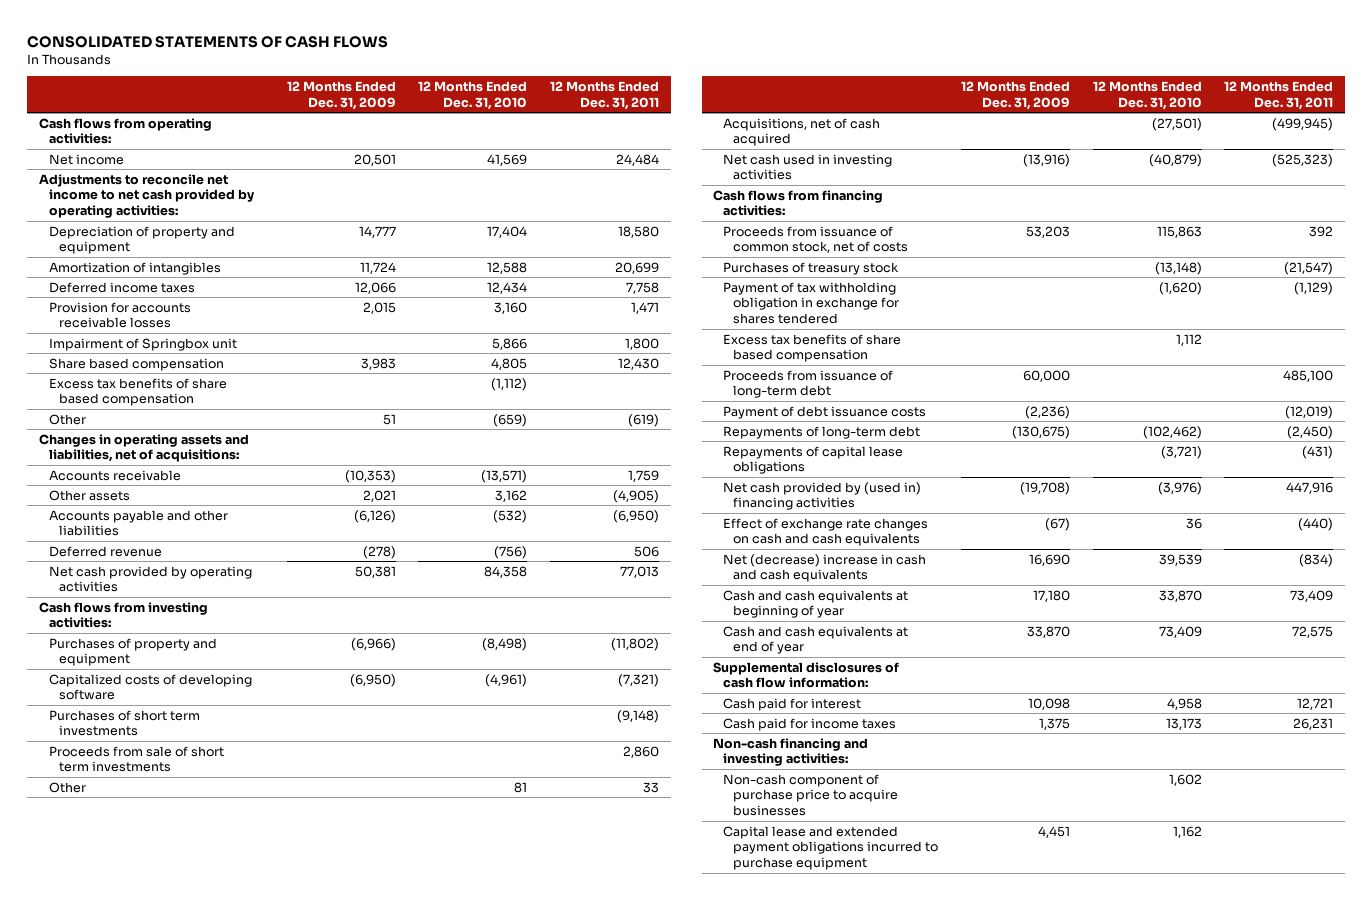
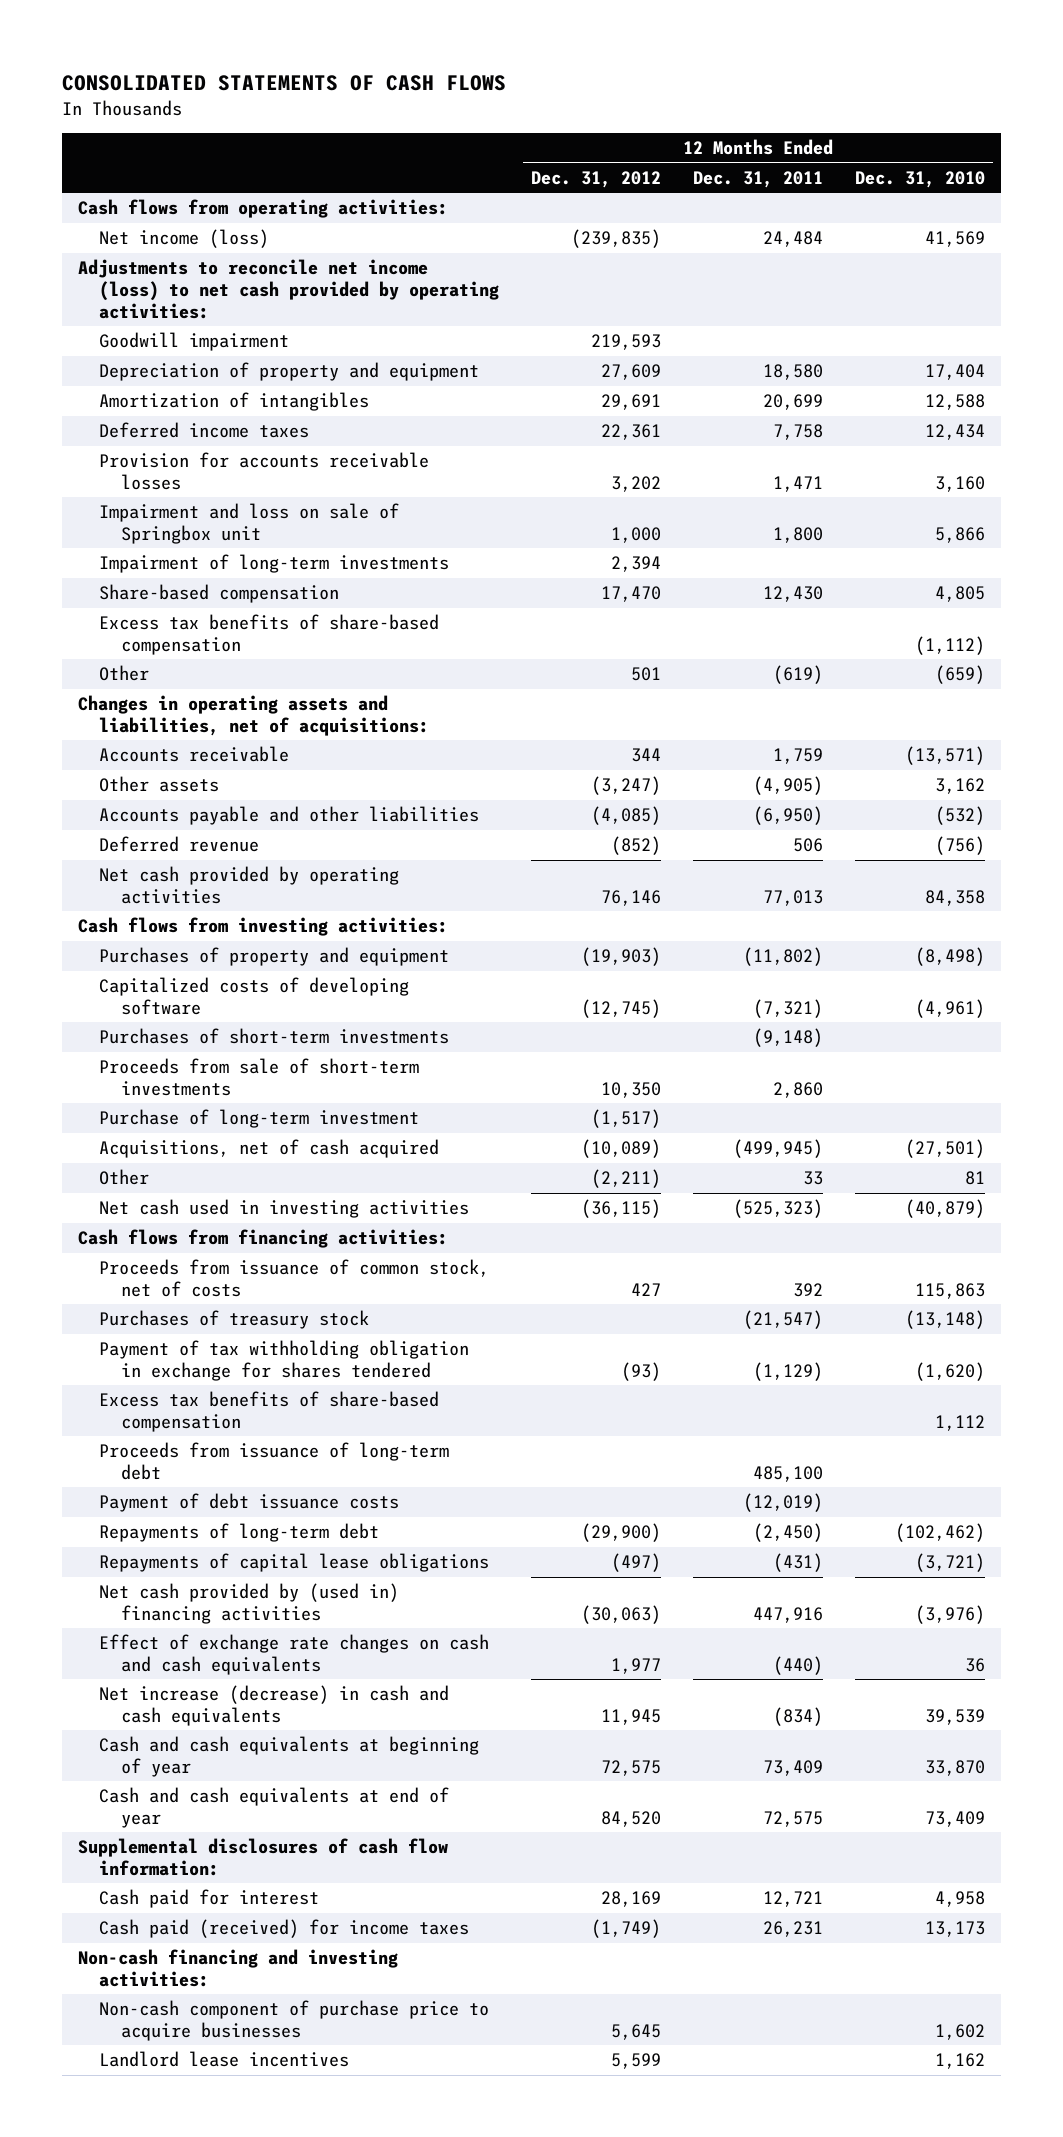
- | 12 Months Ended Dec. 31, 2009 | 12 Months Ended Dec. 31, 2010 | 12 Months Ended Dec. 31, 2011
+ | 12 Months Ended Dec. 31, 2012 | 12 Months Ended Dec. 31, 2011 | 12 Months Ended Dec. 31, 2010
- Net income | 20,501 | 41,569 | 24,484
- Adjustments to reconcile net income to net cash provided by operating activities:
+ Net income (loss) | (239,835) | 24,484 | 41,569
+ Adjustments to reconcile net income (loss) to net cash provided by operating activities:
+ Goodwill impairment | 219,593 | |
- Impairment of Springbox unit | | 5,866 | 1,800
- Share based compensation | 3,983 | 4,805 | 12,430
- Excess tax benefits of share based compensation | | (1,112) |
+ Impairment and loss on sale of Springbox unit | 1,000 | 1,800 | 5,866
+ Impairment of long-term investments | 2,394 | |
+ Share-based compensation | 17,470 | 12,430 | 4,805
+ Excess tax benefits of share-based compensation | | | (1,112)
- Purchases of short term investments | | | (9,148)
- Proceeds from sale of short term investments | | | 2,860
+ Purchases of short-term investments | | (9,148) |
+ Proceeds from sale of short-term investments | 10,350 | 2,860 |
+ Purchase of long-term investment | (1,517) | |
moved down: Other | (2,211) | 33 | 81
- Excess tax benefits of share based compensation | | 1,112 |
+ Excess tax benefits of share-based compensation | | | 1,112
- Net (decrease) increase in cash and cash equivalents | 16,690 | 39,539 | (834)
+ Net increase (decrease) in cash and cash equivalents | 11,945 | (834) | 39,539
- Cash paid for income taxes | 1,375 | 13,173 | 26,231
+ Cash paid (received) for income taxes | (1,749) | 26,231 | 13,173
- Capital lease and extended payment obligations incurred to purchase equipment | 4,451 | 1,162 |
+ Landlord lease incentives | 5,599 | | 1,162

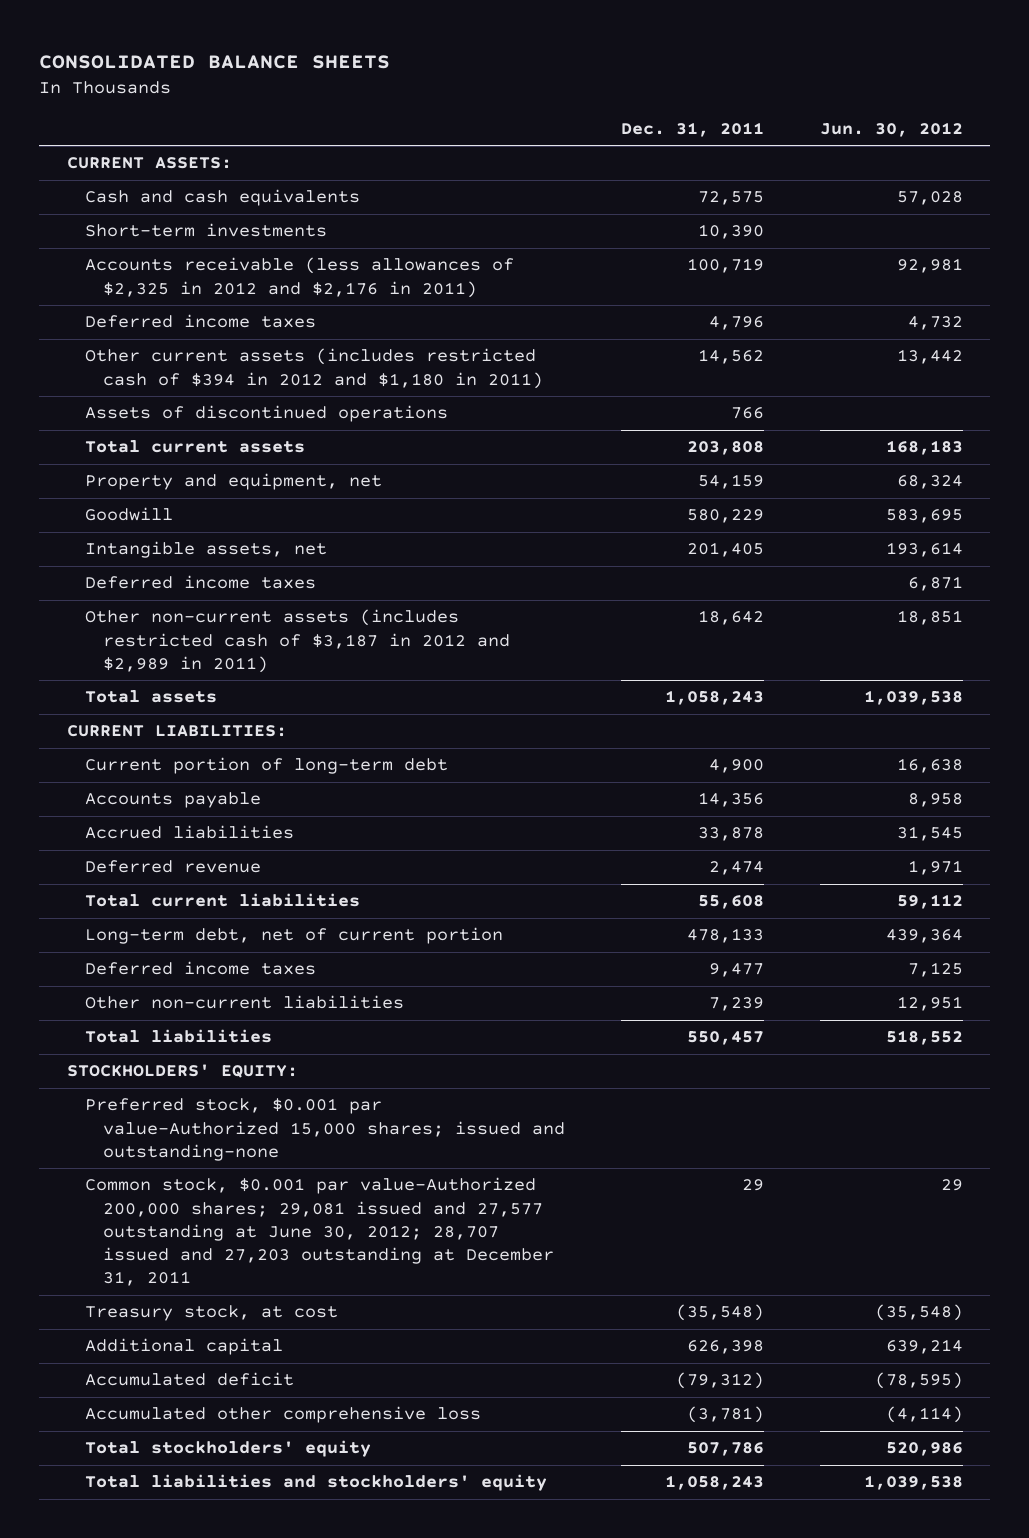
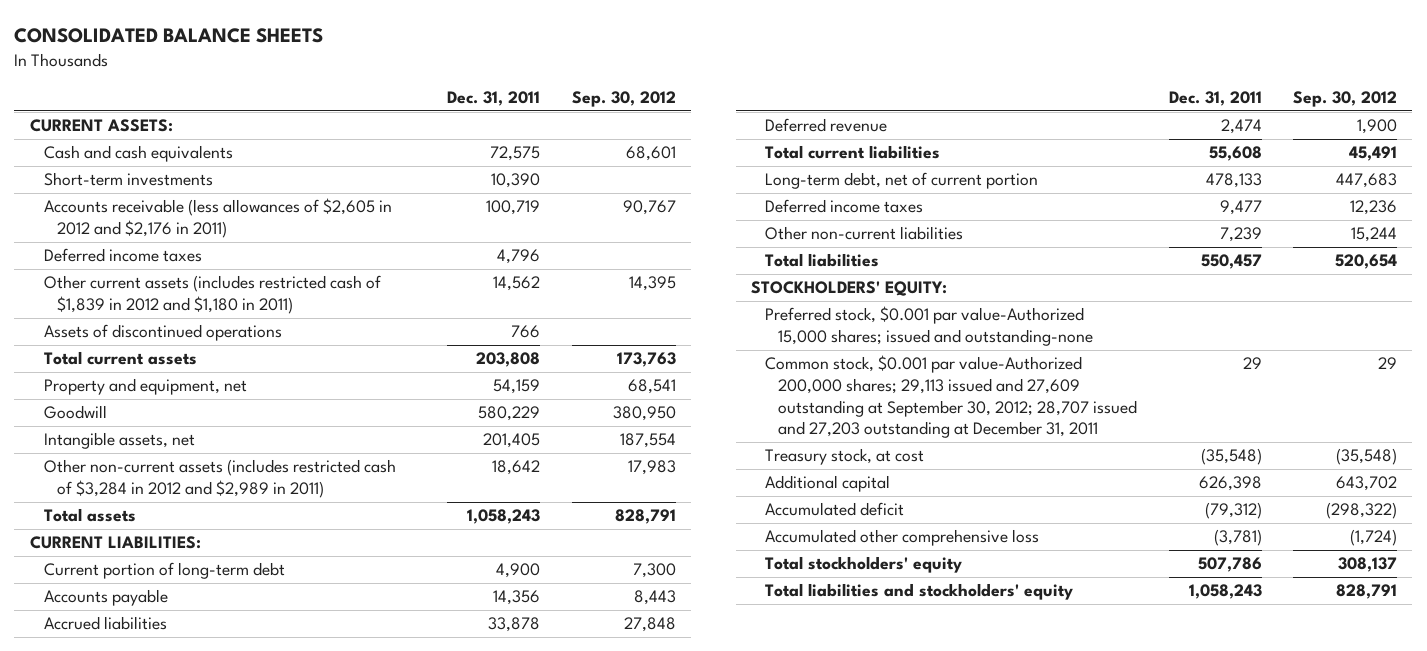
- | Dec. 31, 2011 | Jun. 30, 2012
+ | Dec. 31, 2011 | Sep. 30, 2012
- Accounts receivable (less allowances of $2,325 in 2012 and $2,176 in 2011) | 100,719 | 92,981
+ Accounts receivable (less allowances of $2,605 in 2012 and $2,176 in 2011) | 100,719 | 90,767
- Other current assets (includes restricted cash of $394 in 2012 and $1,180 in 2011) | 14,562 | 13,442
+ Other current assets (includes restricted cash of $1,839 in 2012 and $1,180 in 2011) | 14,562 | 14,395
- Deferred income taxes | | 6,871
- Other non-current assets (includes restricted cash of $3,187 in 2012 and $2,989 in 2011) | 18,642 | 18,851
+ Other non-current assets (includes restricted cash of $3,284 in 2012 and $2,989 in 2011) | 18,642 | 17,983
- Common stock, $0.001 par value-Authorized 200,000 shares; 29,081 issued and 27,577 outstanding at June 30, 2012; 28,707 issued and 27,203 outstanding at December 31, 2011 | 29 | 29
+ Common stock, $0.001 par value-Authorized 200,000 shares; 29,113 issued and 27,609 outstanding at September 30, 2012; 28,707 issued and 27,203 outstanding at December 31, 2011 | 29 | 29

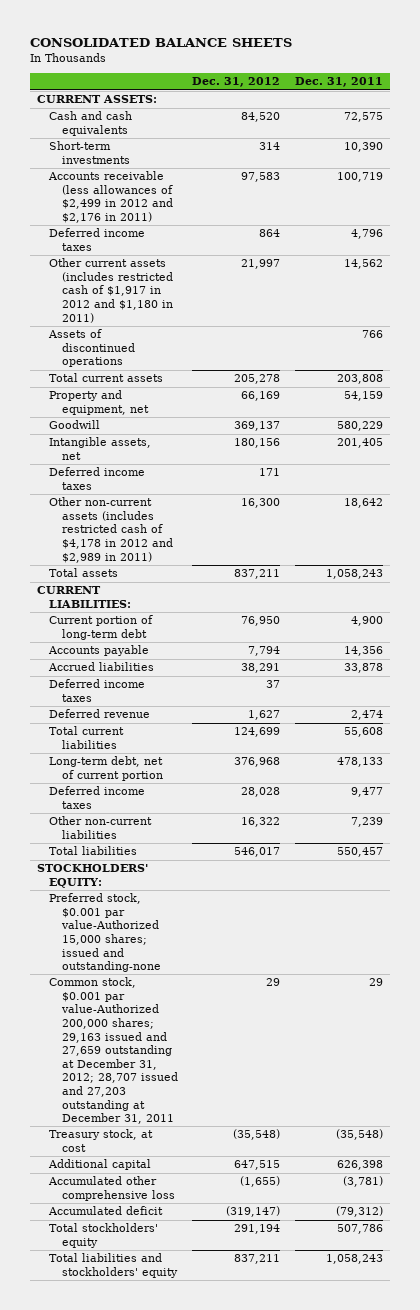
- | Dec. 31, 2011 | Sep. 30, 2012
+ | Dec. 31, 2012 | Dec. 31, 2011
- Accounts receivable (less allowances of $2,605 in 2012 and $2,176 in 2011) | 100,719 | 90,767
+ Accounts receivable (less allowances of $2,499 in 2012 and $2,176 in 2011) | 97,583 | 100,719
- Other current assets (includes restricted cash of $1,839 in 2012 and $1,180 in 2011) | 14,562 | 14,395
+ Other current assets (includes restricted cash of $1,917 in 2012 and $1,180 in 2011) | 21,997 | 14,562
- Other non-current assets (includes restricted cash of $3,284 in 2012 and $2,989 in 2011) | 18,642 | 17,983
+ Deferred income taxes | 171 |
+ Other non-current assets (includes restricted cash of $4,178 in 2012 and $2,989 in 2011) | 16,300 | 18,642
+ Deferred income taxes | 37 |
- Common stock, $0.001 par value-Authorized 200,000 shares; 29,113 issued and 27,609 outstanding at September 30, 2012; 28,707 issued and 27,203 outstanding at December 31, 2011 | 29 | 29
+ Common stock, $0.001 par value-Authorized 200,000 shares; 29,163 issued and 27,659 outstanding at December 31, 2012; 28,707 issued and 27,203 outstanding at December 31, 2011 | 29 | 29
moved down: Accumulated deficit | (319,147) | (79,312)

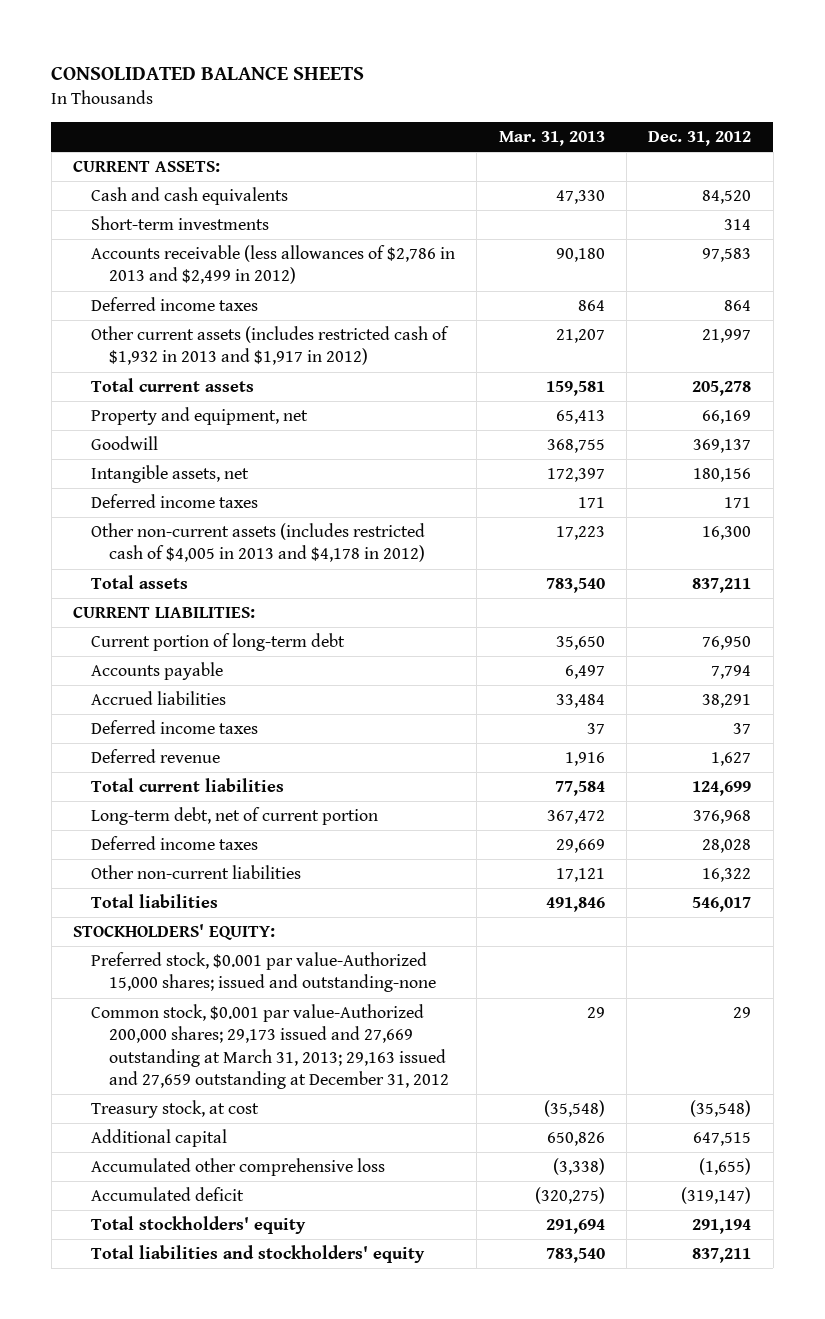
- | Dec. 31, 2012 | Dec. 31, 2011
+ | Mar. 31, 2013 | Dec. 31, 2012
- Accounts receivable (less allowances of $2,499 in 2012 and $2,176 in 2011) | 97,583 | 100,719
+ Accounts receivable (less allowances of $2,786 in 2013 and $2,499 in 2012) | 90,180 | 97,583
- Other current assets (includes restricted cash of $1,917 in 2012 and $1,180 in 2011) | 21,997 | 14,562
- Assets of discontinued operations | | 766
+ Other current assets (includes restricted cash of $1,932 in 2013 and $1,917 in 2012) | 21,207 | 21,997
- Other non-current assets (includes restricted cash of $4,178 in 2012 and $2,989 in 2011) | 16,300 | 18,642
+ Other non-current assets (includes restricted cash of $4,005 in 2013 and $4,178 in 2012) | 17,223 | 16,300
- Common stock, $0.001 par value-Authorized 200,000 shares; 29,163 issued and 27,659 outstanding at December 31, 2012; 28,707 issued and 27,203 outstanding at December 31, 2011 | 29 | 29
+ Common stock, $0.001 par value-Authorized 200,000 shares; 29,173 issued and 27,669 outstanding at March 31, 2013; 29,163 issued and 27,659 outstanding at December 31, 2012 | 29 | 29

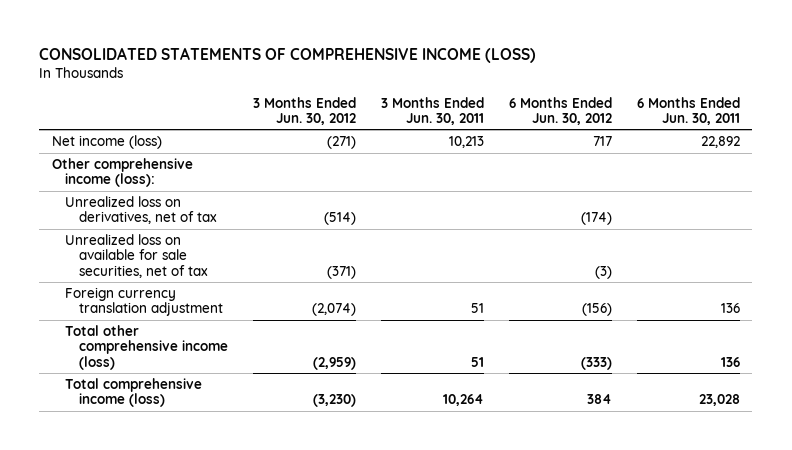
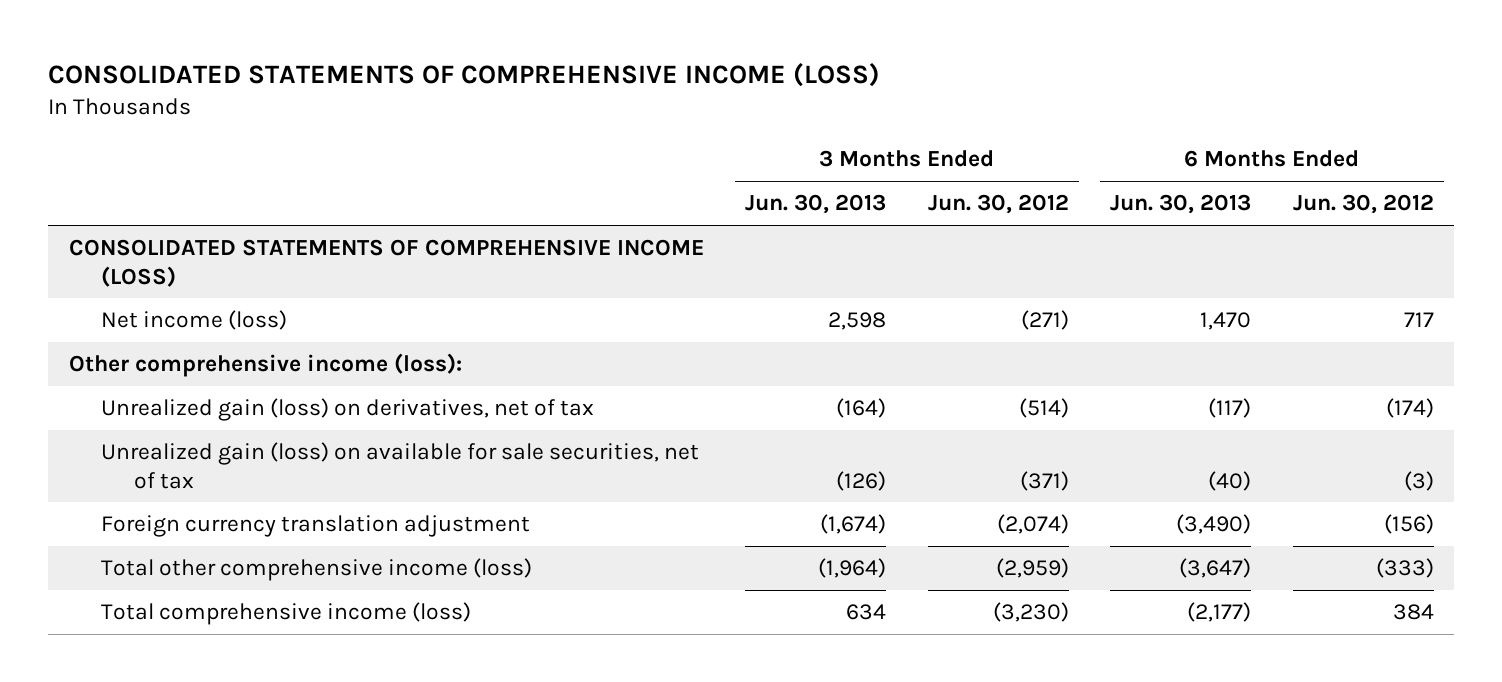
- | 3 Months Ended Jun. 30, 2012 | 3 Months Ended Jun. 30, 2011 | 6 Months Ended Jun. 30, 2012 | 6 Months Ended Jun. 30, 2011
+ | 3 Months Ended Jun. 30, 2013 | 3 Months Ended Jun. 30, 2012 | 6 Months Ended Jun. 30, 2013 | 6 Months Ended Jun. 30, 2012
+ CONSOLIDATED STATEMENTS OF COMPREHENSIVE INCOME (LOSS)
- Unrealized loss on derivatives, net of tax | (514) | | (174) |
- Unrealized loss on available for sale securities, net of tax | (371) | | (3) |
+ Unrealized gain (loss) on derivatives, net of tax | (164) | (514) | (117) | (174)
+ Unrealized gain (loss) on available for sale securities, net of tax | (126) | (371) | (40) | (3)

